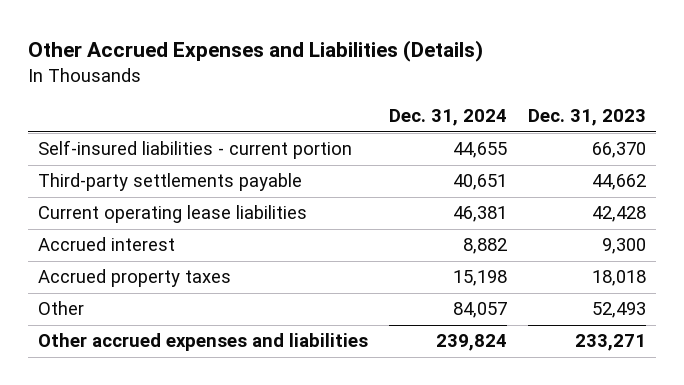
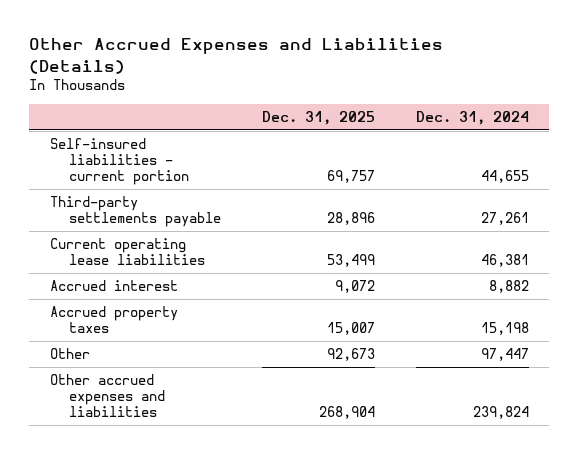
- | Dec. 31, 2024 | Dec. 31, 2023
+ | Dec. 31, 2025 | Dec. 31, 2024
- Third-party settlements payable | 40,651 | 44,662
+ Third-party settlements payable | 28,896 | 27,261
- Other | 84,057 | 52,493
+ Other | 92,673 | 97,447

